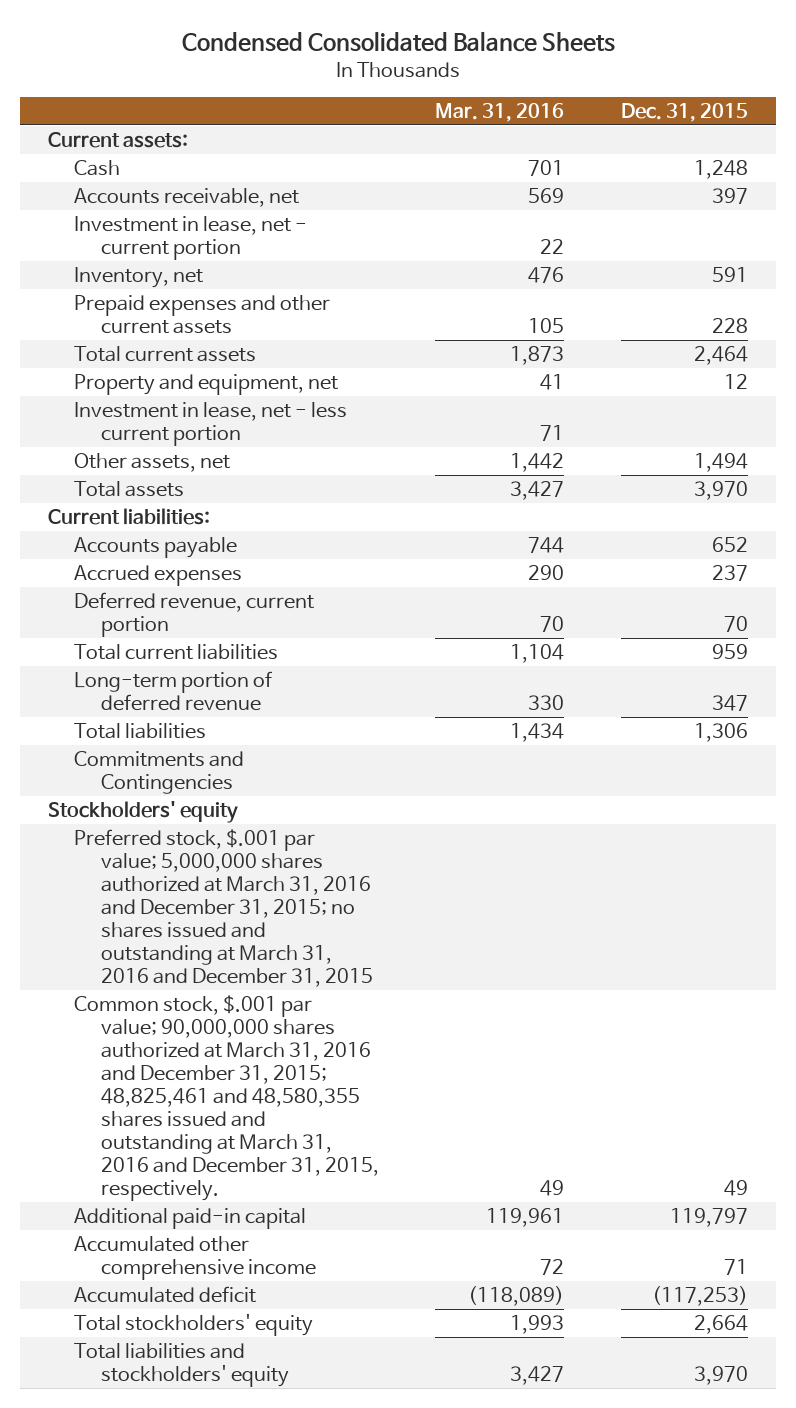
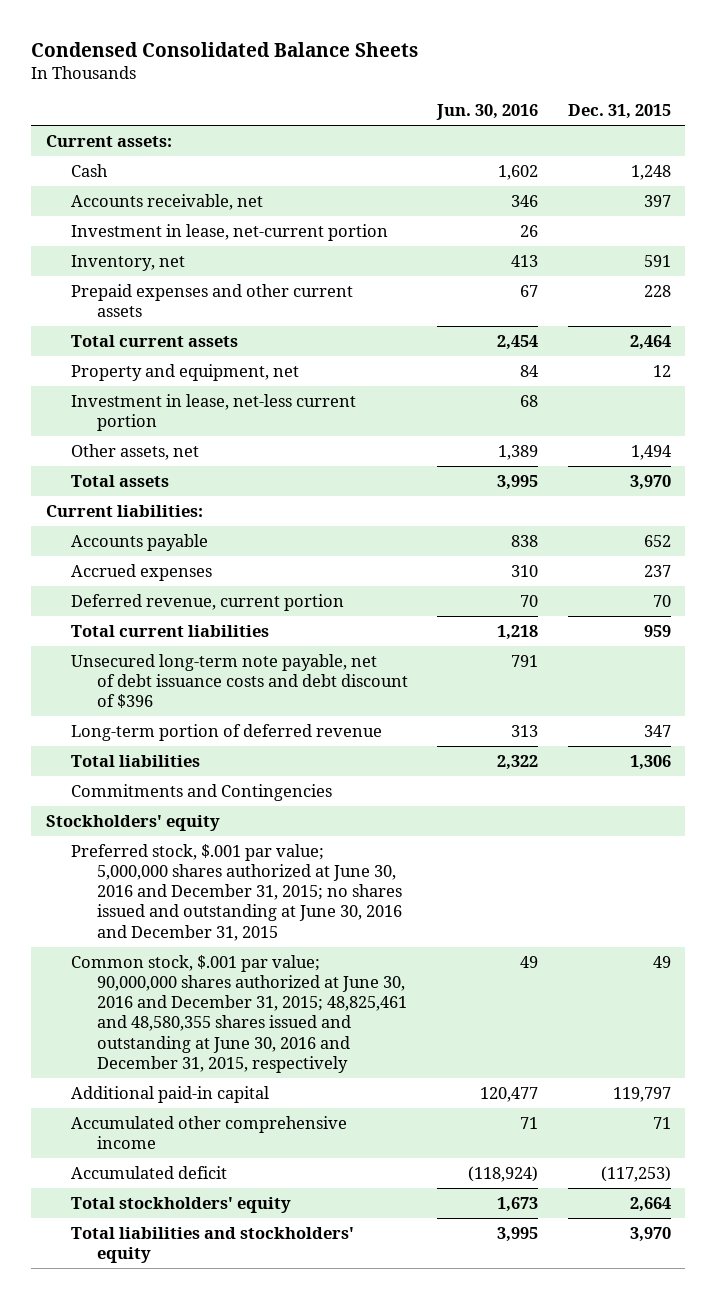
- | Mar. 31, 2016 | Dec. 31, 2015
+ | Jun. 30, 2016 | Dec. 31, 2015
- Investment in lease, net - current portion | 22 |
+ Investment in lease, net-current portion | 26 |
- Investment in lease, net - less current portion | 71 |
+ Investment in lease, net-less current portion | 68 |
+ Unsecured long-term note payable, net of debt issuance costs and debt discount of $396 | 791 |
- Preferred stock, $.001 par value; 5,000,000 shares authorized at March 31, 2016 and December 31, 2015; no shares issued and outstanding at March 31, 2016 and December 31, 2015
- Common stock, $.001 par value; 90,000,000 shares authorized at March 31, 2016 and December 31, 2015; 48,825,461 and 48,580,355 shares issued and outstanding at March 31, 2016 and December 31, 2015, respectively. | 49 | 49
+ Preferred stock, $.001 par value; 5,000,000 shares authorized at June 30, 2016 and December 31, 2015; no shares issued and outstanding at June 30, 2016 and December 31, 2015
+ Common stock, $.001 par value; 90,000,000 shares authorized at June 30, 2016 and December 31, 2015; 48,825,461 and 48,580,355 shares issued and outstanding at June 30, 2016 and December 31, 2015, respectively | 49 | 49

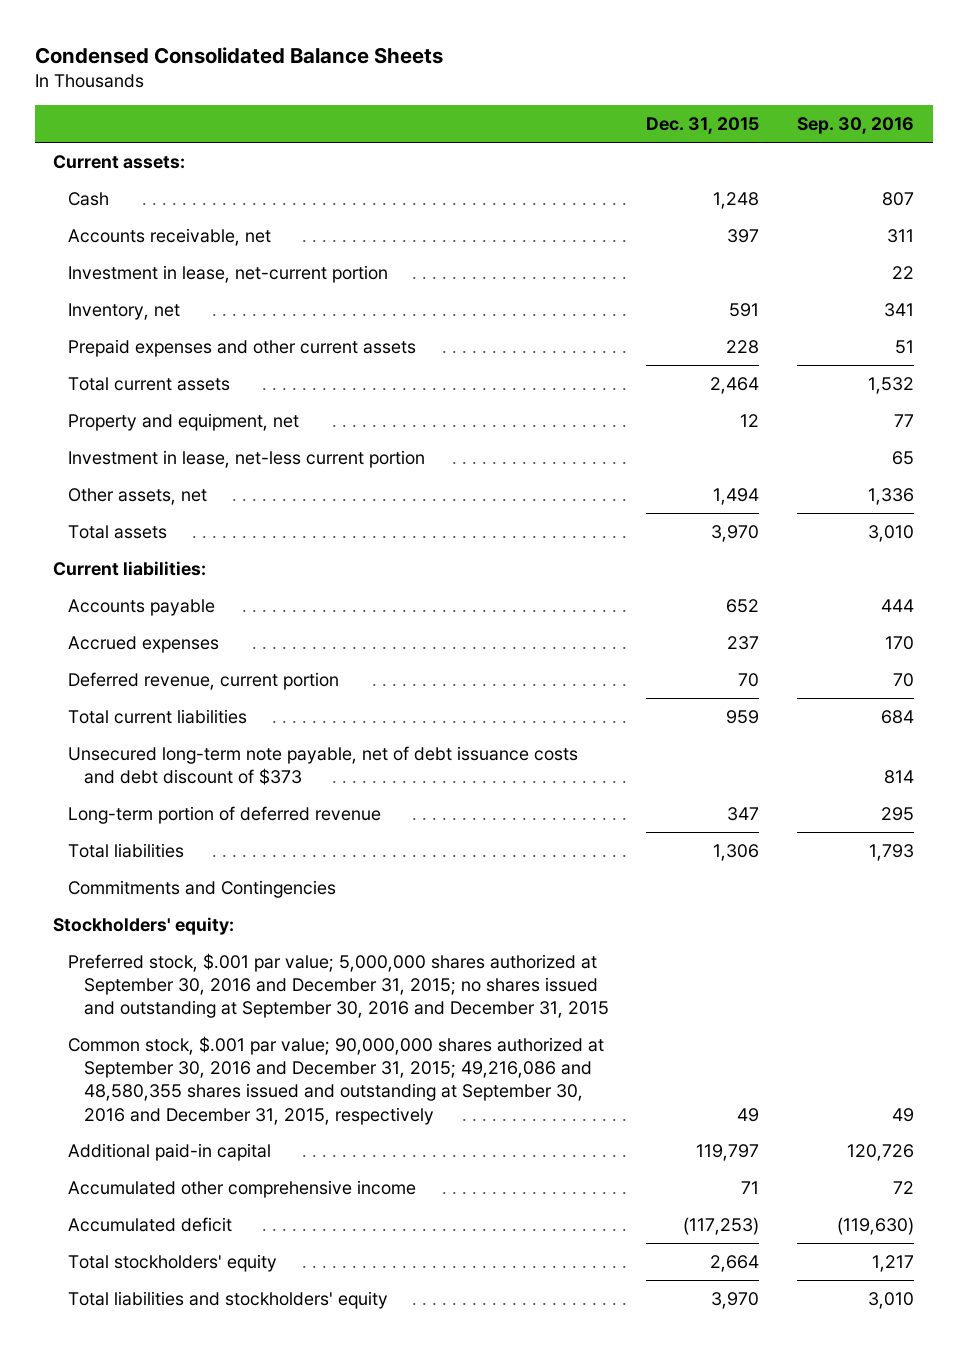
- | Jun. 30, 2016 | Dec. 31, 2015
+ | Dec. 31, 2015 | Sep. 30, 2016
- Unsecured long-term note payable, net of debt issuance costs and debt discount of $396 | 791 |
+ Unsecured long-term note payable, net of debt issuance costs and debt discount of $373 | | 814
- Stockholders' equity
- Preferred stock, $.001 par value; 5,000,000 shares authorized at June 30, 2016 and December 31, 2015; no shares issued and outstanding at June 30, 2016 and December 31, 2015
- Common stock, $.001 par value; 90,000,000 shares authorized at June 30, 2016 and December 31, 2015; 48,825,461 and 48,580,355 shares issued and outstanding at June 30, 2016 and December 31, 2015, respectively | 49 | 49
+ Stockholders' equity:
+ Preferred stock, $.001 par value; 5,000,000 shares authorized at September 30, 2016 and December 31, 2015; no shares issued and outstanding at September 30, 2016 and December 31, 2015
+ Common stock, $.001 par value; 90,000,000 shares authorized at September 30, 2016 and December 31, 2015; 49,216,086 and 48,580,355 shares issued and outstanding at September 30, 2016 and December 31, 2015, respectively | 49 | 49

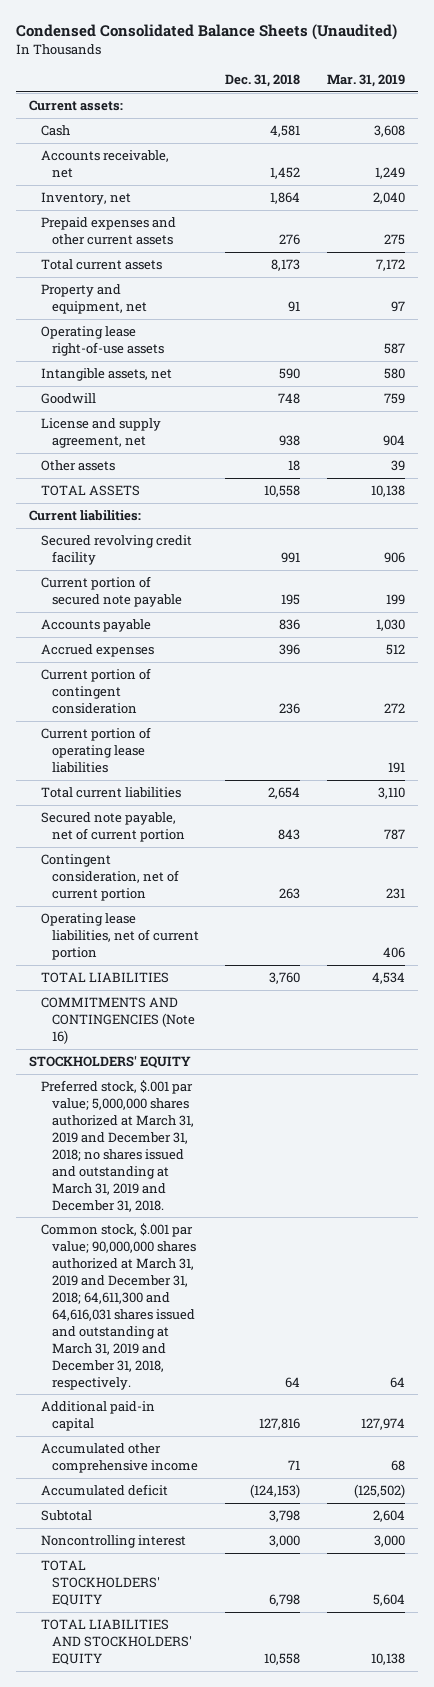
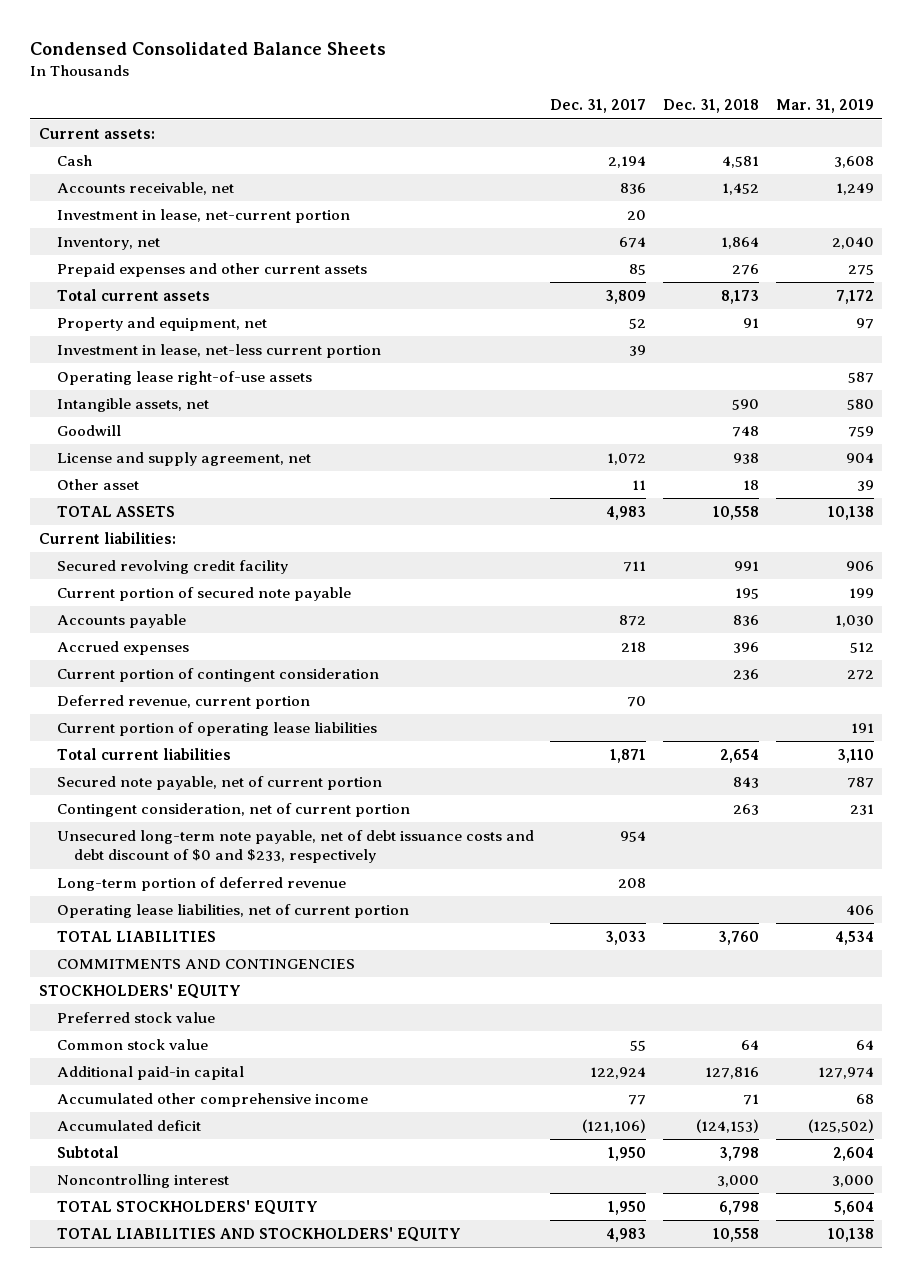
- Condensed Consolidated Balance Sheets (Unaudited)
+ Condensed Consolidated Balance Sheets
- | Dec. 31, 2018 | Mar. 31, 2019
+ | Dec. 31, 2017 | Dec. 31, 2018 | Mar. 31, 2019
+ Investment in lease, net-current portion | 20 | |
+ Investment in lease, net-less current portion | 39 | |
- Other assets | 18 | 39
+ Other asset | 11 | 18 | 39
+ Deferred revenue, current portion | 70 | |
+ Unsecured long-term note payable, net of debt issuance costs and debt discount of $0 and $233, respectively | 954 | |
+ Long-term portion of deferred revenue | 208 | |
- COMMITMENTS AND CONTINGENCIES (Note 16)
+ COMMITMENTS AND CONTINGENCIES
- Preferred stock, $.001 par value; 5,000,000 shares authorized at March 31, 2019 and December 31, 2018; no shares issued and outstanding at March 31, 2019 and December 31, 2018.
- Common stock, $.001 par value; 90,000,000 shares authorized at March 31, 2019 and December 31, 2018; 64,611,300 and 64,616,031 shares issued and outstanding at March 31, 2019 and December 31, 2018, respectively. | 64 | 64
+ Preferred stock value
+ Common stock value | 55 | 64 | 64

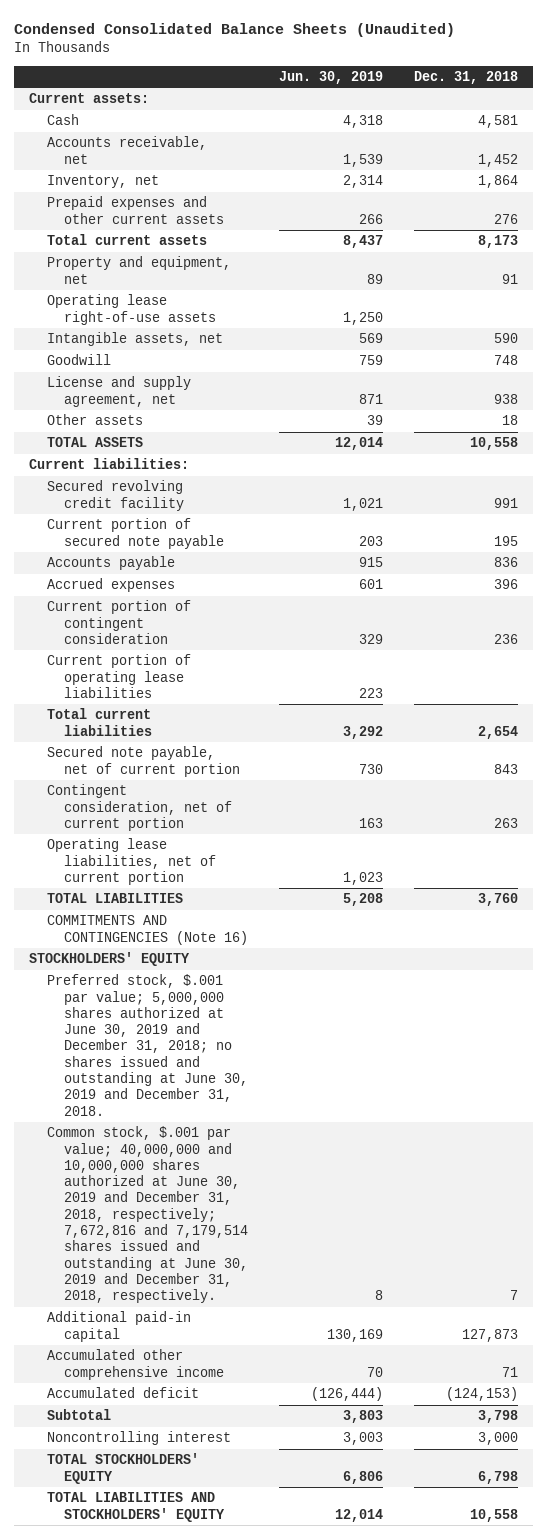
- Condensed Consolidated Balance Sheets
+ Condensed Consolidated Balance Sheets (Unaudited)
- | Dec. 31, 2017 | Dec. 31, 2018 | Mar. 31, 2019
+ | Jun. 30, 2019 | Dec. 31, 2018
- Investment in lease, net-current portion | 20 | |
- Investment in lease, net-less current portion | 39 | |
- Other asset | 11 | 18 | 39
+ Other assets | 39 | 18
- Deferred revenue, current portion | 70 | |
- Unsecured long-term note payable, net of debt issuance costs and debt discount of $0 and $233, respectively | 954 | |
- Long-term portion of deferred revenue | 208 | |
- COMMITMENTS AND CONTINGENCIES
+ COMMITMENTS AND CONTINGENCIES (Note 16)
- Preferred stock value
- Common stock value | 55 | 64 | 64
- Additional paid-in capital | 122,924 | 127,816 | 127,974
+ Preferred stock, $.001 par value; 5,000,000 shares authorized at June 30, 2019 and December 31, 2018; no shares issued and outstanding at June 30, 2019 and December 31, 2018.
+ Common stock, $.001 par value; 40,000,000 and 10,000,000 shares authorized at June 30, 2019 and December 31, 2018, respectively; 7,672,816 and 7,179,514 shares issued and outstanding at June 30, 2019 and December 31, 2018, respectively. | 8 | 7
+ Additional paid-in capital | 130,169 | 127,873

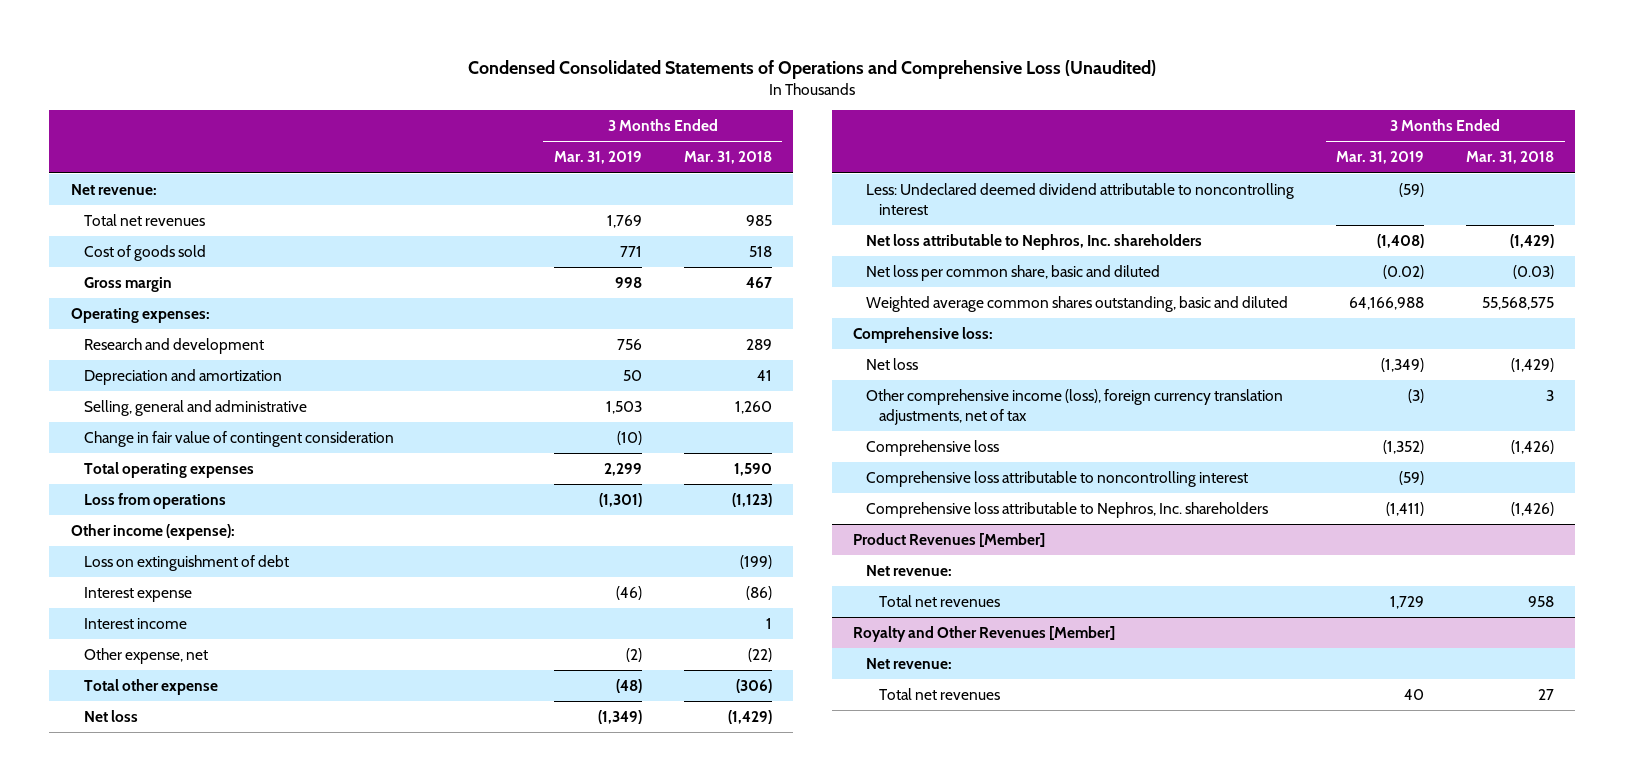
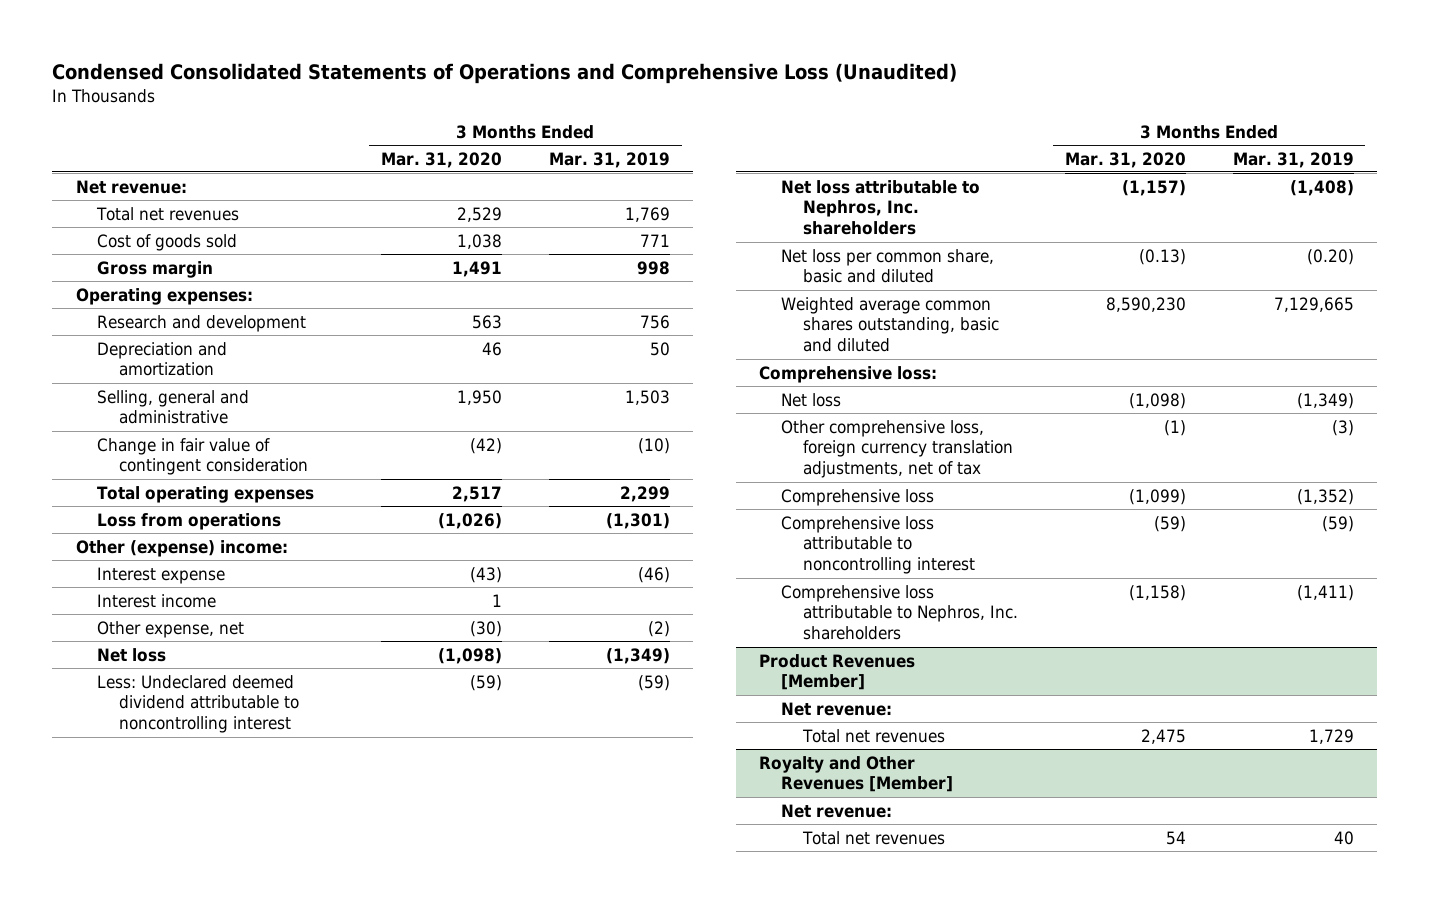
- | 3 Months Ended Mar. 31, 2019 | 3 Months Ended Mar. 31, 2018
+ | 3 Months Ended Mar. 31, 2020 | 3 Months Ended Mar. 31, 2019
- Other income (expense):
- Loss on extinguishment of debt | | (199)
+ Other (expense) income:
- Total other expense | (48) | (306)
- Net loss per common share, basic and diluted | (0.02) | (0.03)
- Weighted average common shares outstanding, basic and diluted | 64,166,988 | 55,568,575
+ Net loss per common share, basic and diluted | (0.13) | (0.20)
+ Weighted average common shares outstanding, basic and diluted | 8,590,230 | 7,129,665
- Other comprehensive income (loss), foreign currency translation adjustments, net of tax | (3) | 3
+ Other comprehensive loss, foreign currency translation adjustments, net of tax | (1) | (3)

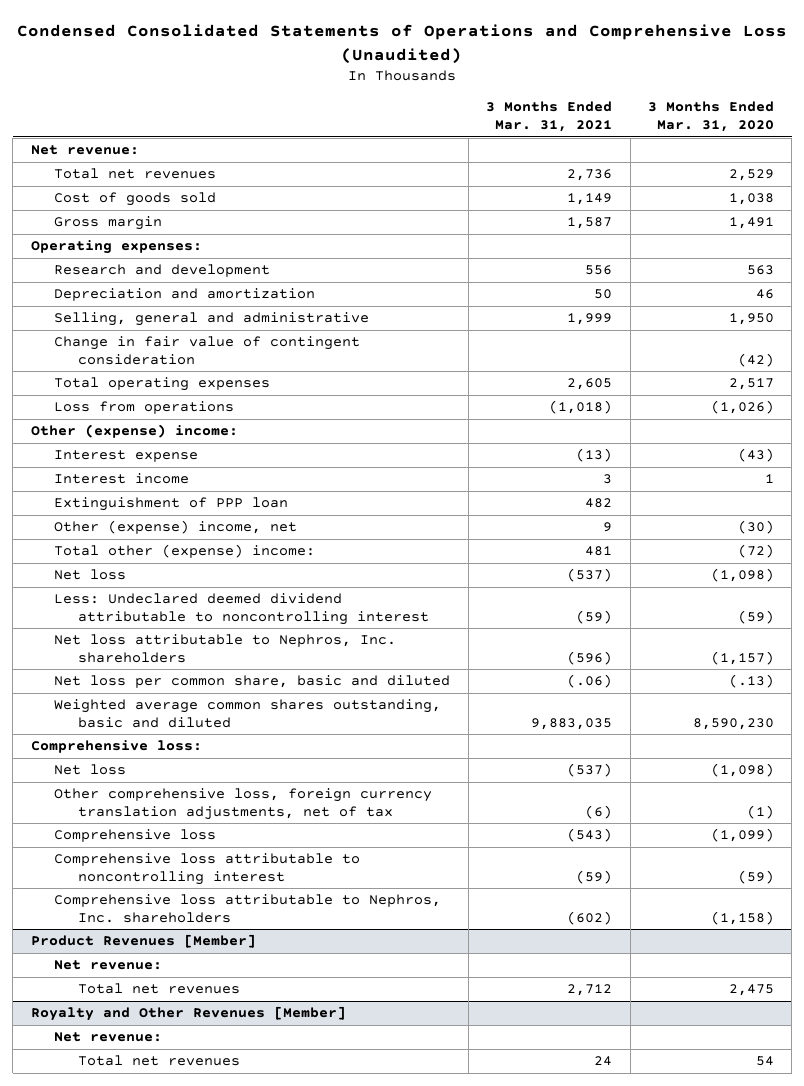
- | 3 Months Ended Mar. 31, 2020 | 3 Months Ended Mar. 31, 2019
+ | 3 Months Ended Mar. 31, 2021 | 3 Months Ended Mar. 31, 2020
- Other expense, net | (30) | (2)
+ Extinguishment of PPP loan | 482 |
+ Other (expense) income, net | 9 | (30)
+ Total other (expense) income: | 481 | (72)
- Net loss per common share, basic and diluted | (0.13) | (0.20)
+ Net loss per common share, basic and diluted | (.06) | (.13)

